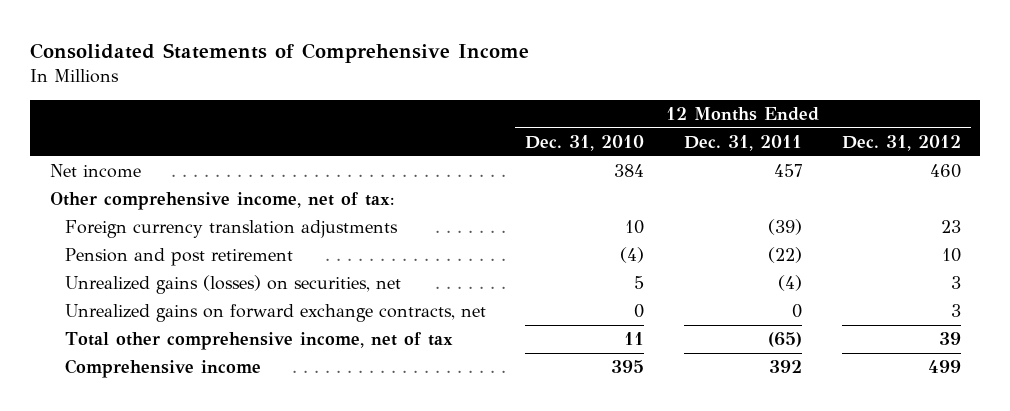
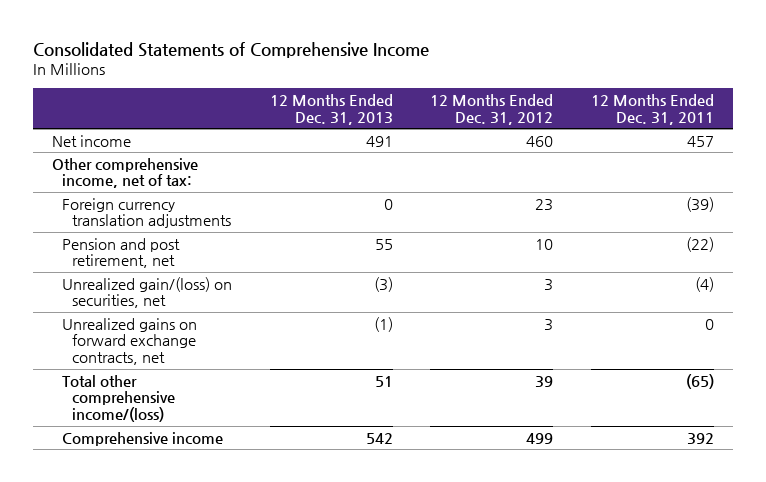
- | 12 Months Ended Dec. 31, 2010 | 12 Months Ended Dec. 31, 2011 | 12 Months Ended Dec. 31, 2012
+ | 12 Months Ended Dec. 31, 2013 | 12 Months Ended Dec. 31, 2012 | 12 Months Ended Dec. 31, 2011
- Pension and post retirement | (4) | (22) | 10
- Unrealized gains (losses) on securities, net | 5 | (4) | 3
+ Pension and post retirement, net | 55 | 10 | (22)
+ Unrealized gain/(loss) on securities, net | (3) | 3 | (4)
- Total other comprehensive income, net of tax | 11 | (65) | 39
+ Total other comprehensive income/(loss) | 51 | 39 | (65)

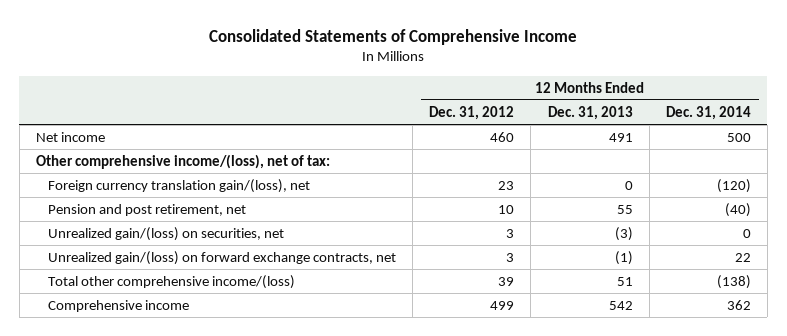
- | 12 Months Ended Dec. 31, 2013 | 12 Months Ended Dec. 31, 2012 | 12 Months Ended Dec. 31, 2011
+ | 12 Months Ended Dec. 31, 2012 | 12 Months Ended Dec. 31, 2013 | 12 Months Ended Dec. 31, 2014
- Other comprehensive income, net of tax:
- Foreign currency translation adjustments | 0 | 23 | (39)
+ Other comprehensive income/(loss), net of tax:
+ Foreign currency translation gain/(loss), net | 23 | 0 | (120)
- Unrealized gains on forward exchange contracts, net | (1) | 3 | 0
+ Unrealized gain/(loss) on forward exchange contracts, net | 3 | (1) | 22

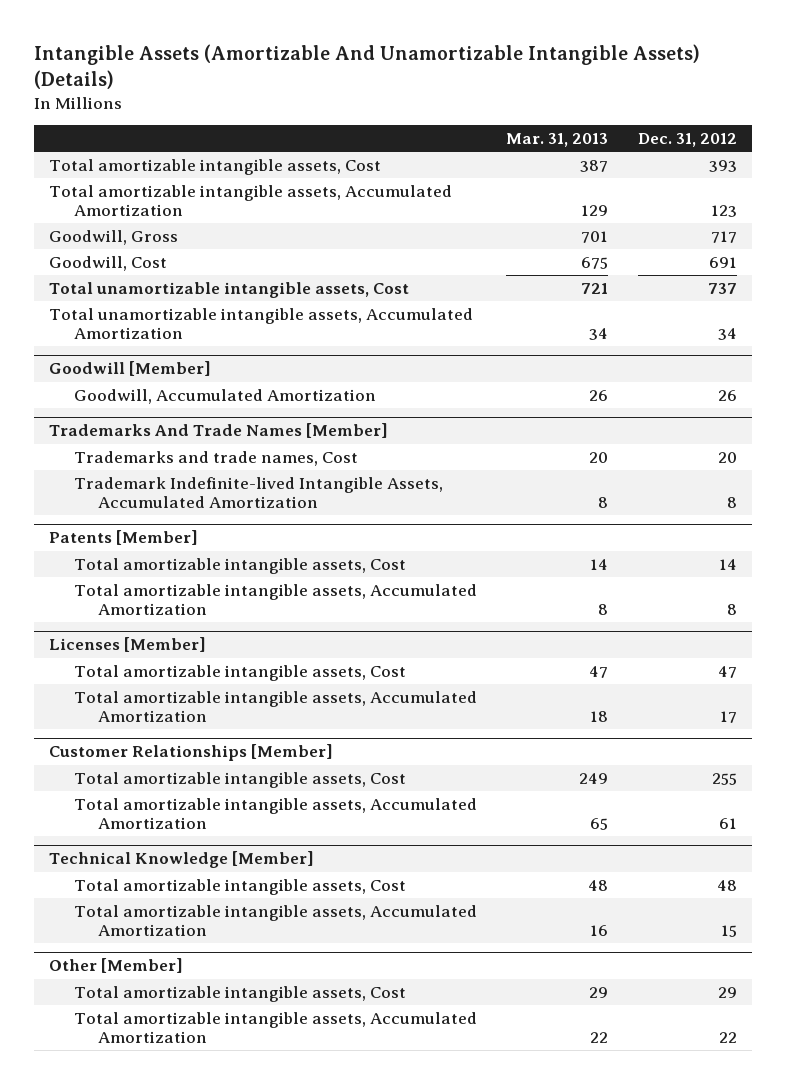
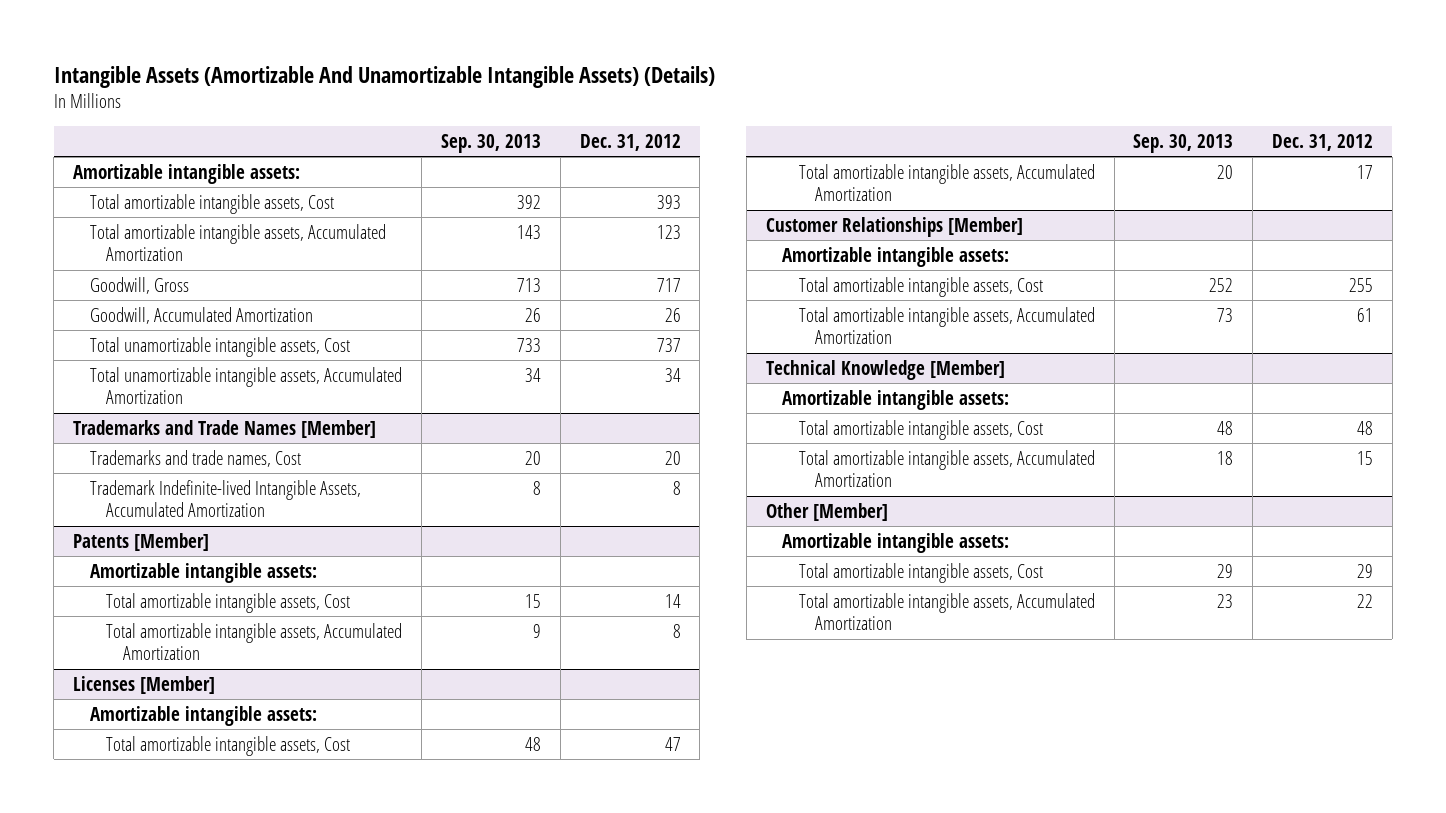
- | Mar. 31, 2013 | Dec. 31, 2012
+ | Sep. 30, 2013 | Dec. 31, 2012
+ Amortizable intangible assets:
- Goodwill, Cost | 675 | 691
+ Goodwill, Accumulated Amortization | 26 | 26
- Goodwill [Member]
- Goodwill, Accumulated Amortization | 26 | 26
- Trademarks And Trade Names [Member]
+ Trademarks and Trade Names [Member]
@ Patents [Member]
+ Amortizable intangible assets:
@ Licenses [Member]
+ Amortizable intangible assets:
@ Customer Relationships [Member]
+ Amortizable intangible assets:
@ Technical Knowledge [Member]
+ Amortizable intangible assets:
@ Other [Member]
+ Amortizable intangible assets:

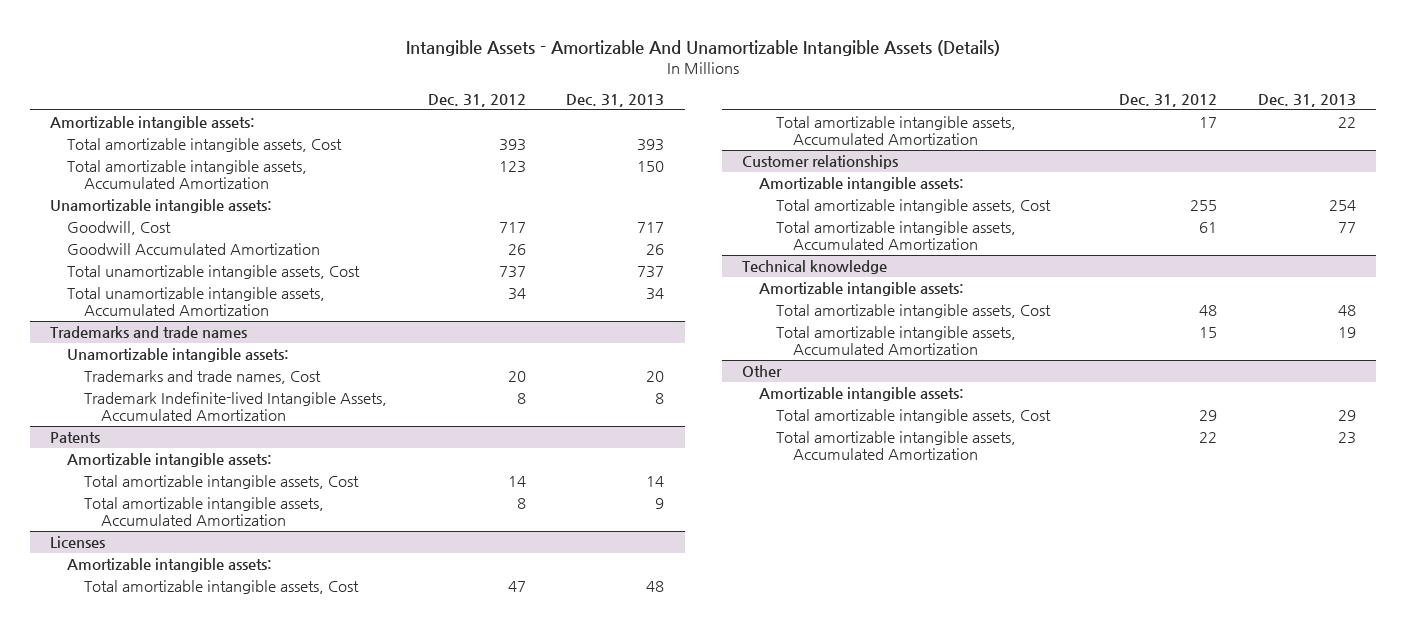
- Intangible Assets (Amortizable And Unamortizable Intangible Assets) (Details)
+ Intangible Assets - Amortizable And Unamortizable Intangible Assets (Details)
- | Sep. 30, 2013 | Dec. 31, 2012
+ | Dec. 31, 2012 | Dec. 31, 2013
- Goodwill, Gross | 713 | 717
- Goodwill, Accumulated Amortization | 26 | 26
+ Unamortizable intangible assets:
+ Goodwill, Cost | 717 | 717
+ Goodwill Accumulated Amortization | 26 | 26
- Trademarks and Trade Names [Member]
+ Trademarks and trade names
+ Unamortizable intangible assets:
- Patents [Member]
+ Patents
- Licenses [Member]
+ Licenses
- Customer Relationships [Member]
+ Customer relationships
- Technical Knowledge [Member]
+ Technical knowledge
- Other [Member]
+ Other

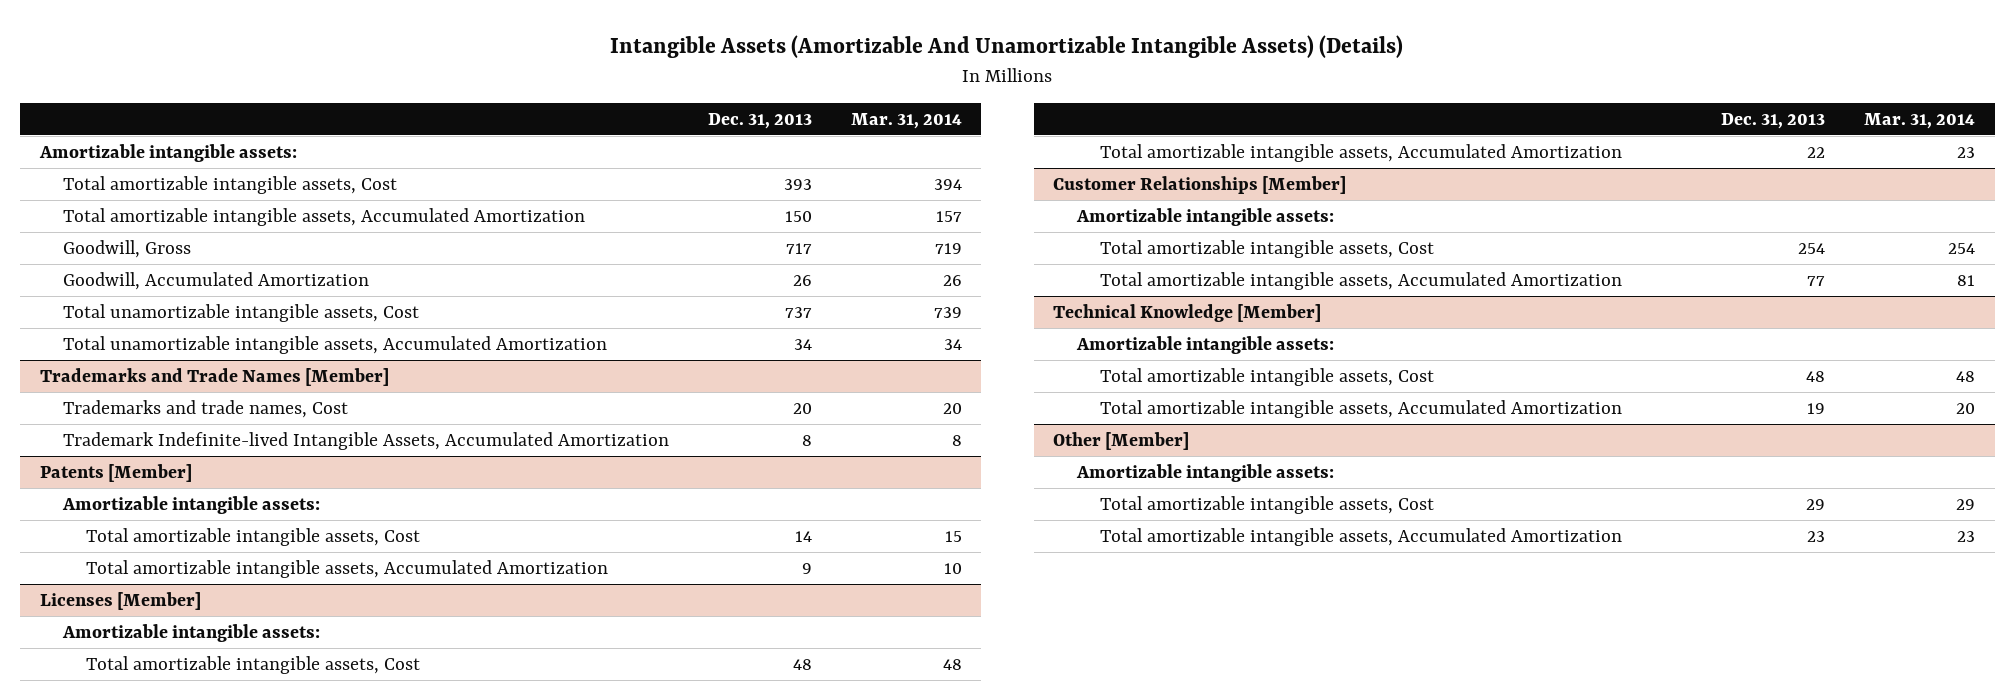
- Intangible Assets - Amortizable And Unamortizable Intangible Assets (Details)
+ Intangible Assets (Amortizable And Unamortizable Intangible Assets) (Details)
- | Dec. 31, 2012 | Dec. 31, 2013
+ | Dec. 31, 2013 | Mar. 31, 2014
- Unamortizable intangible assets:
- Goodwill, Cost | 717 | 717
- Goodwill Accumulated Amortization | 26 | 26
+ Goodwill, Gross | 717 | 719
+ Goodwill, Accumulated Amortization | 26 | 26
- Trademarks and trade names
- Unamortizable intangible assets:
+ Trademarks and Trade Names [Member]
- Patents
+ Patents [Member]
- Licenses
+ Licenses [Member]
- Customer relationships
+ Customer Relationships [Member]
- Technical knowledge
+ Technical Knowledge [Member]
- Other
+ Other [Member]

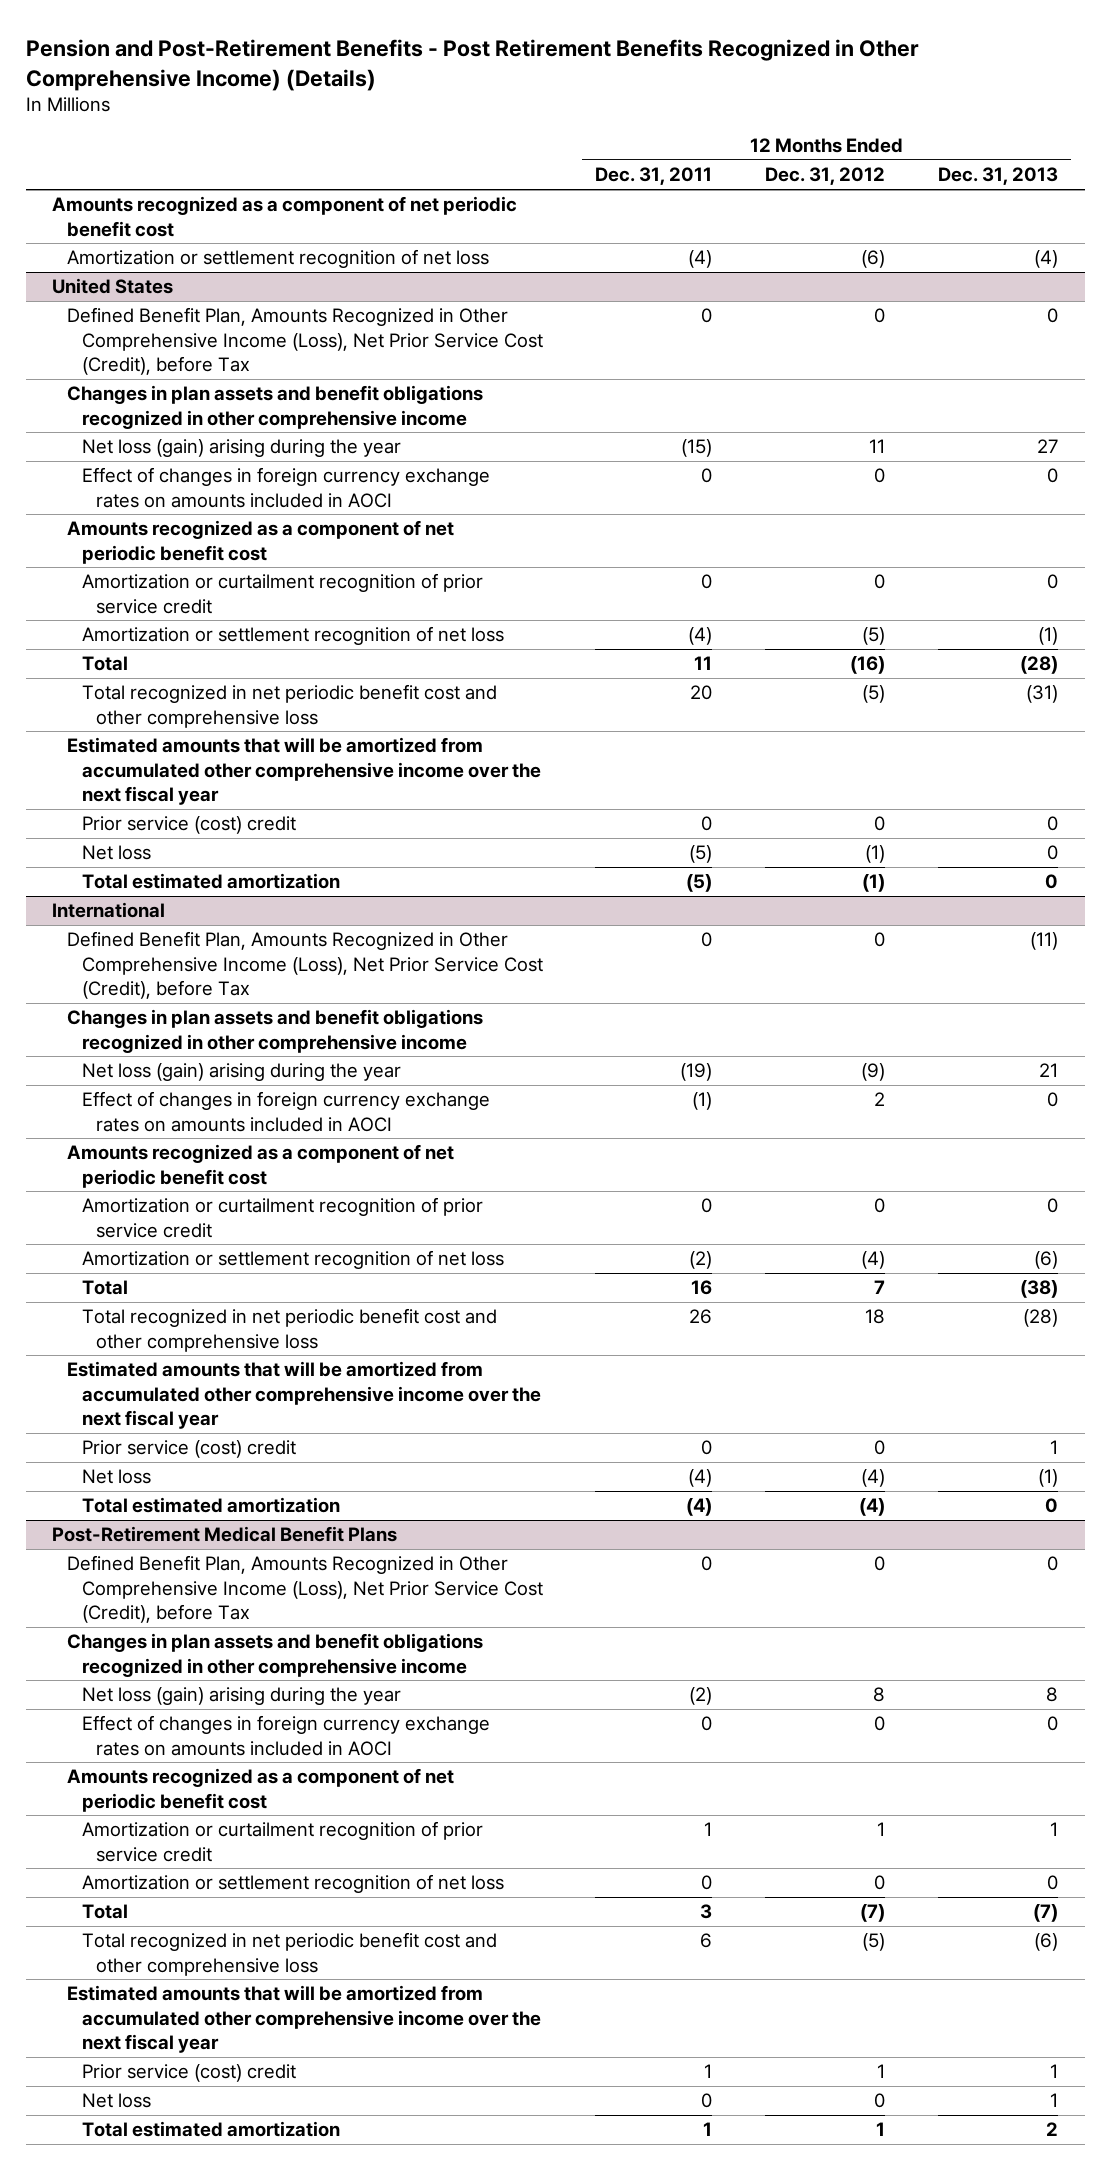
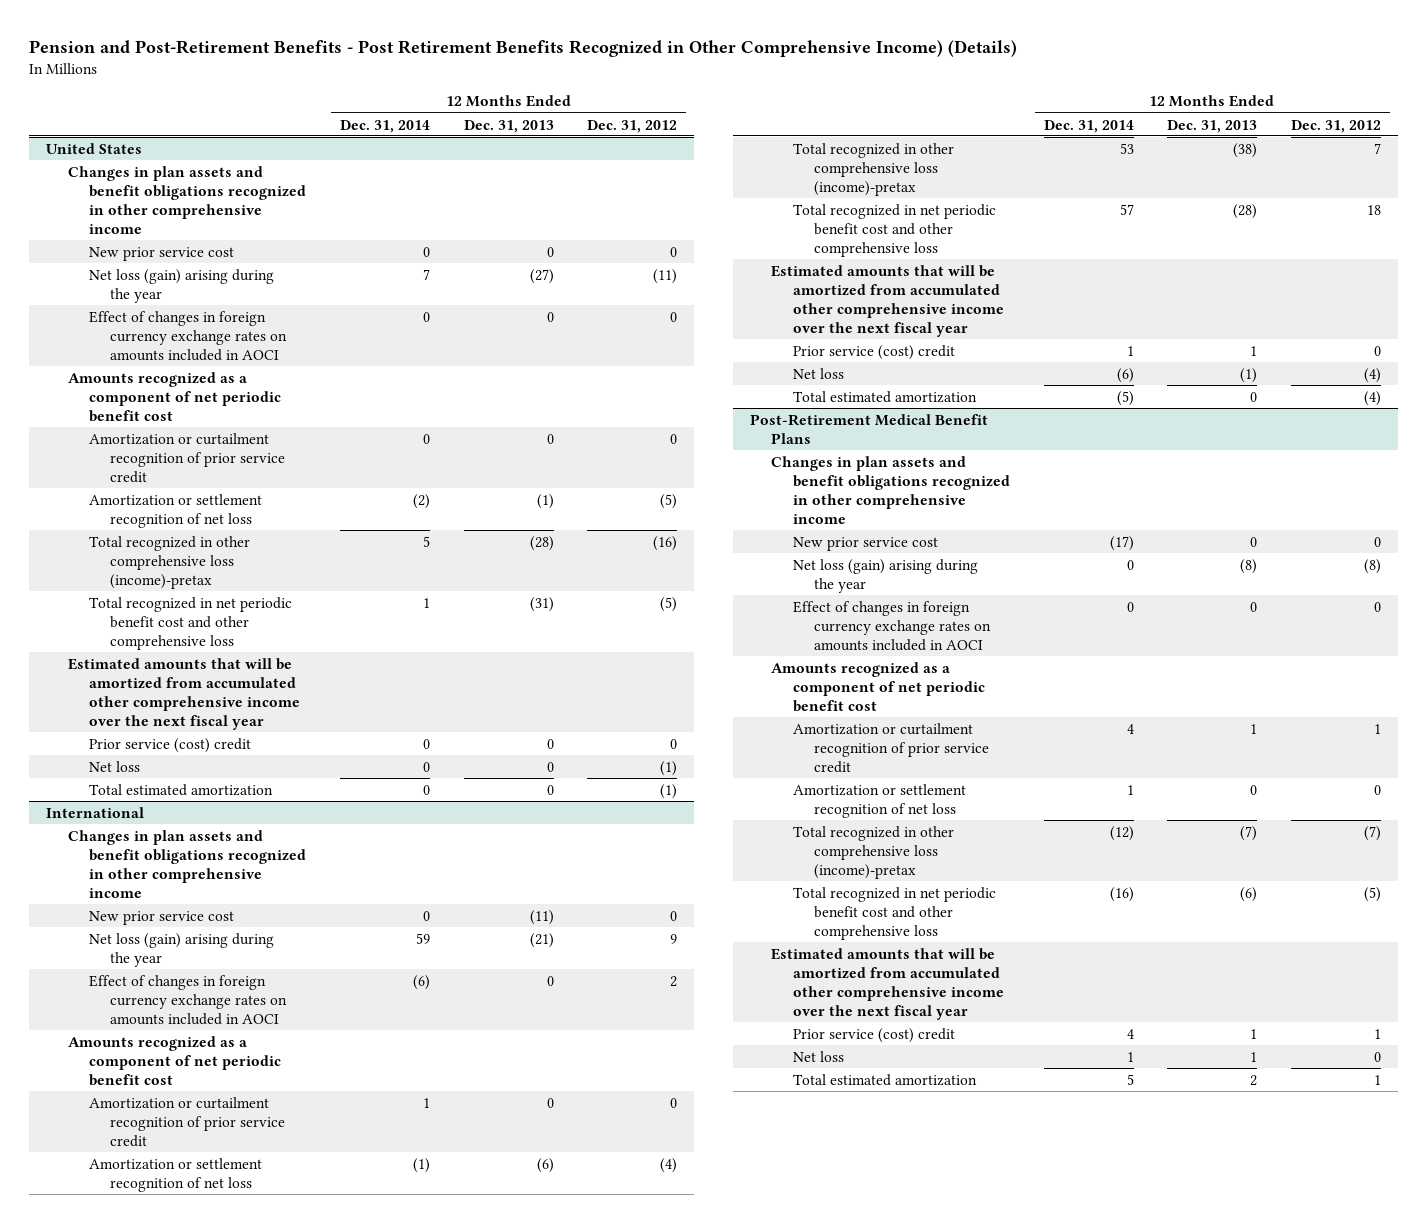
- | 12 Months Ended Dec. 31, 2011 | 12 Months Ended Dec. 31, 2012 | 12 Months Ended Dec. 31, 2013
+ | 12 Months Ended Dec. 31, 2014 | 12 Months Ended Dec. 31, 2013 | 12 Months Ended Dec. 31, 2012
- Amounts recognized as a component of net periodic benefit cost
- Amortization or settlement recognition of net loss | (4) | (6) | (4)
@ United States
- Defined Benefit Plan, Amounts Recognized in Other Comprehensive Income (Loss), Net Prior Service Cost (Credit), before Tax | 0 | 0 | 0
- Net loss (gain) arising during the year | (15) | 11 | 27
+ New prior service cost | 0 | 0 | 0
+ Net loss (gain) arising during the year | 7 | (27) | (11)
- Total | 11 | (16) | (28)
+ Total recognized in other comprehensive loss (income)-pretax | 5 | (28) | (16)
@ International
- Defined Benefit Plan, Amounts Recognized in Other Comprehensive Income (Loss), Net Prior Service Cost (Credit), before Tax | 0 | 0 | (11)
- Net loss (gain) arising during the year | (19) | (9) | 21
+ New prior service cost | 0 | (11) | 0
+ Net loss (gain) arising during the year | 59 | (21) | 9
- Total | 16 | 7 | (38)
+ Total recognized in other comprehensive loss (income)-pretax | 53 | (38) | 7
@ Post-Retirement Medical Benefit Plans
- Defined Benefit Plan, Amounts Recognized in Other Comprehensive Income (Loss), Net Prior Service Cost (Credit), before Tax | 0 | 0 | 0
- Net loss (gain) arising during the year | (2) | 8 | 8
+ New prior service cost | (17) | 0 | 0
+ Net loss (gain) arising during the year | 0 | (8) | (8)
- Total | 3 | (7) | (7)
+ Total recognized in other comprehensive loss (income)-pretax | (12) | (7) | (7)

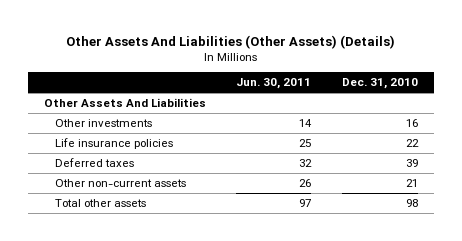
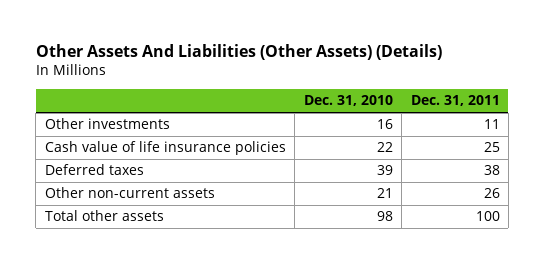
- | Jun. 30, 2011 | Dec. 31, 2010
+ | Dec. 31, 2010 | Dec. 31, 2011
- Other Assets And Liabilities
- Life insurance policies | 25 | 22
+ Cash value of life insurance policies | 22 | 25

